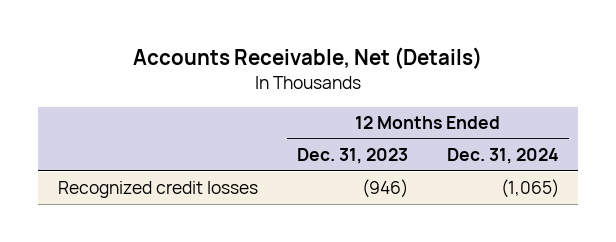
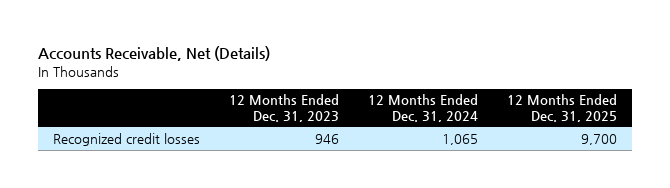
- | 12 Months Ended Dec. 31, 2023 | 12 Months Ended Dec. 31, 2024
+ | 12 Months Ended Dec. 31, 2023 | 12 Months Ended Dec. 31, 2024 | 12 Months Ended Dec. 31, 2025
- Recognized credit losses | (946) | (1,065)
+ Recognized credit losses | 946 | 1,065 | 9,700

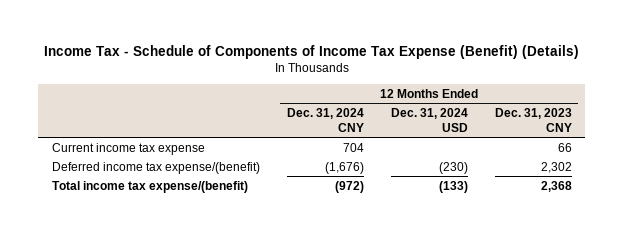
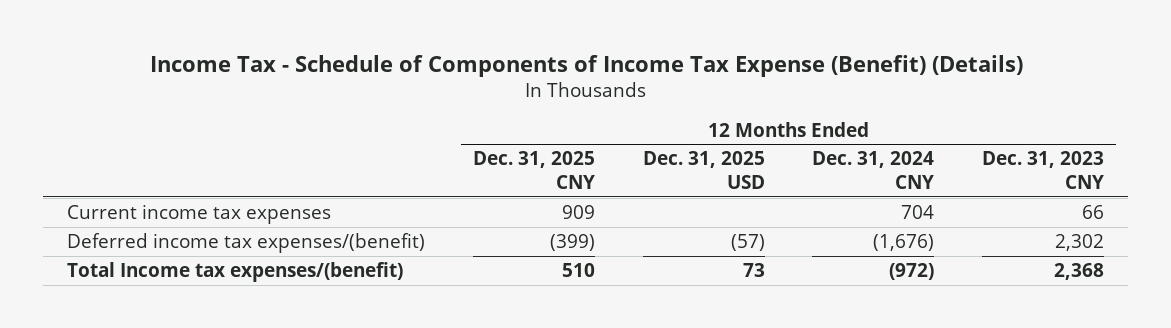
- | 12 Months Ended Dec. 31, 2024 CNY | 12 Months Ended Dec. 31, 2024 USD | 12 Months Ended Dec. 31, 2023 CNY
+ | 12 Months Ended Dec. 31, 2025 CNY | 12 Months Ended Dec. 31, 2025 USD | 12 Months Ended Dec. 31, 2024 CNY | 12 Months Ended Dec. 31, 2023 CNY
- Current income tax expense | 704 | | 66
- Deferred income tax expense/(benefit) | (1,676) | (230) | 2,302
- Total income tax expense/(benefit) | (972) | (133) | 2,368
+ Current income tax expenses | 909 | | 704 | 66
+ Deferred income tax expenses/(benefit) | (399) | (57) | (1,676) | 2,302
+ Total Income tax expenses/(benefit) | 510 | 73 | (972) | 2,368

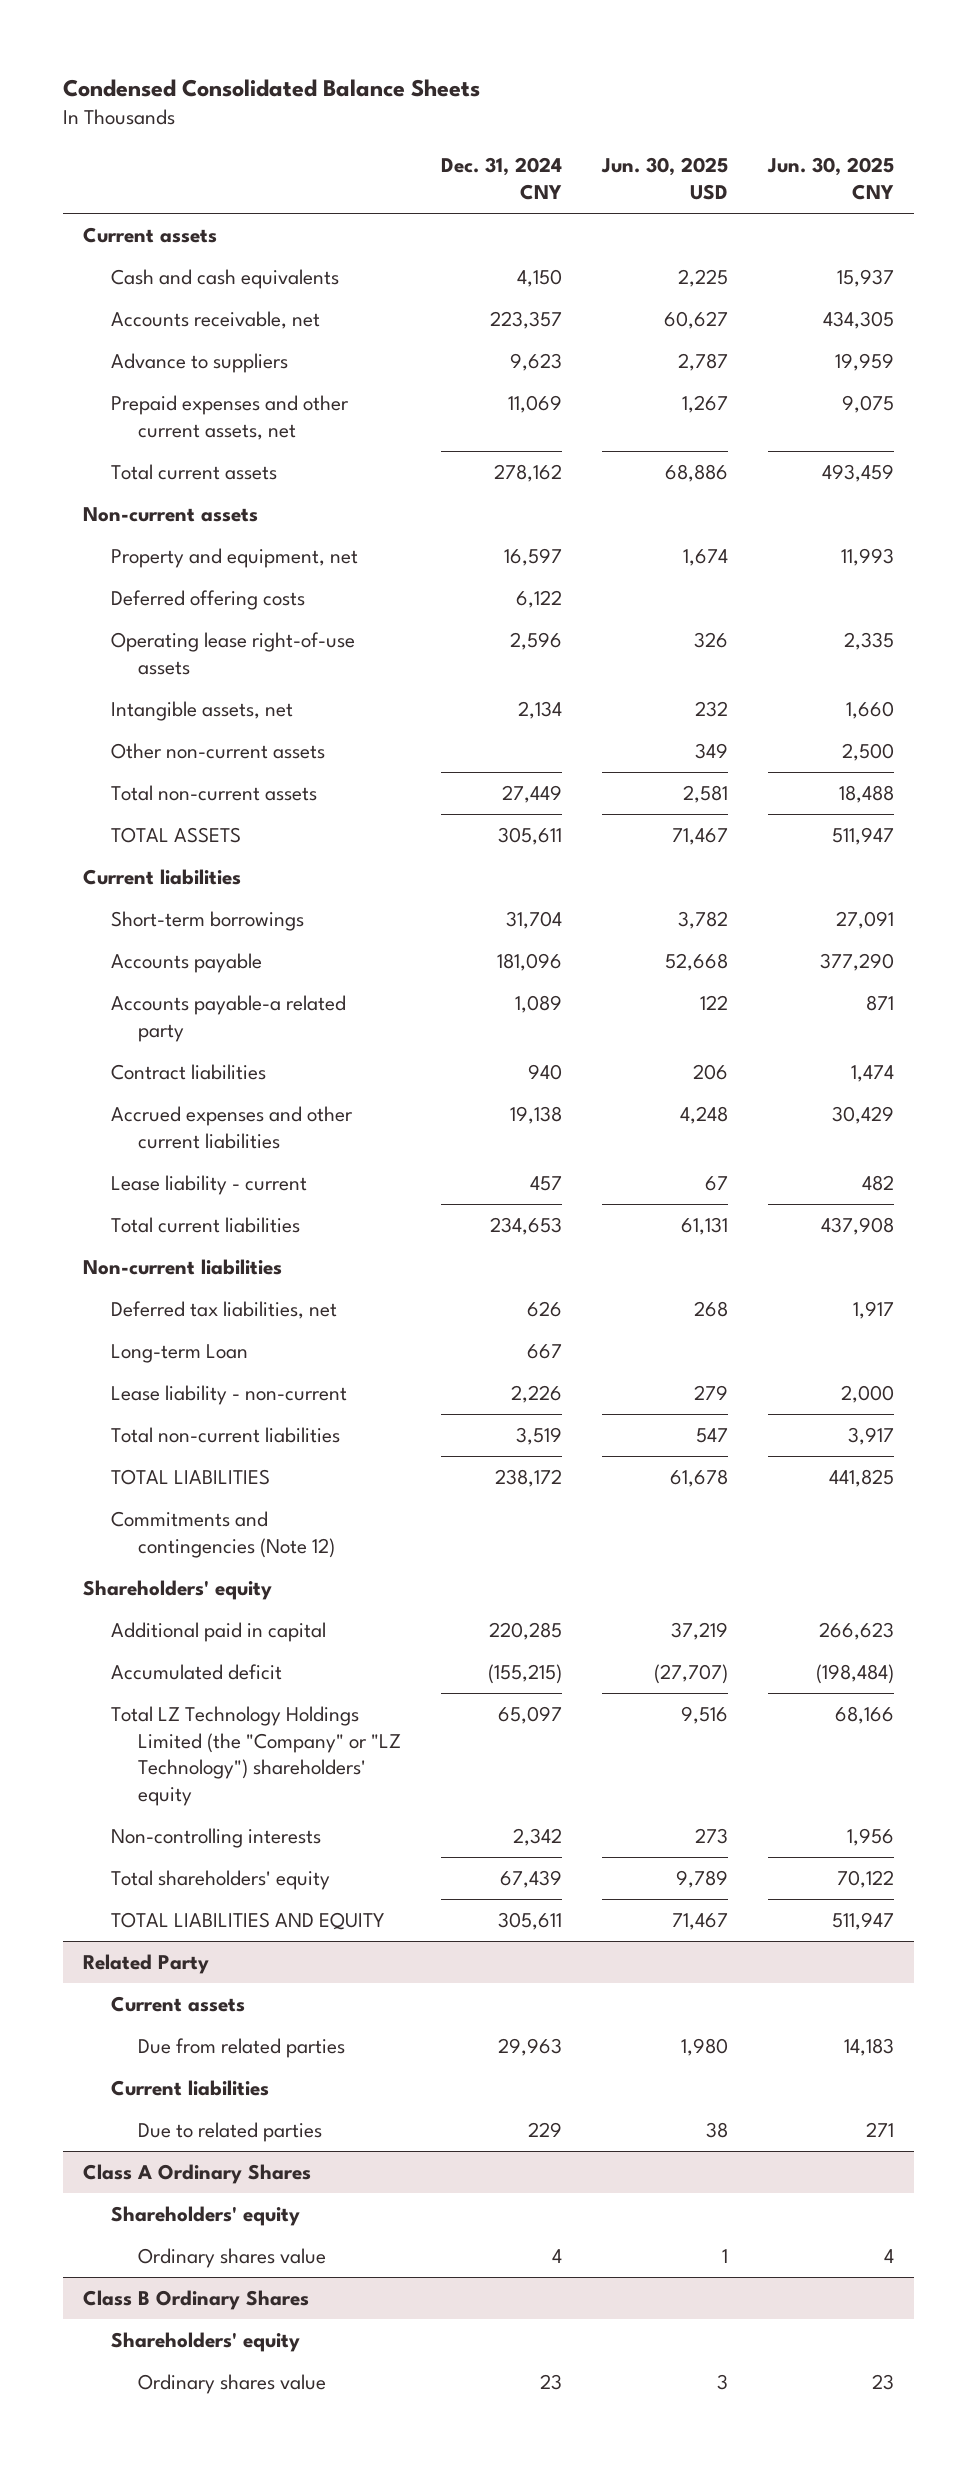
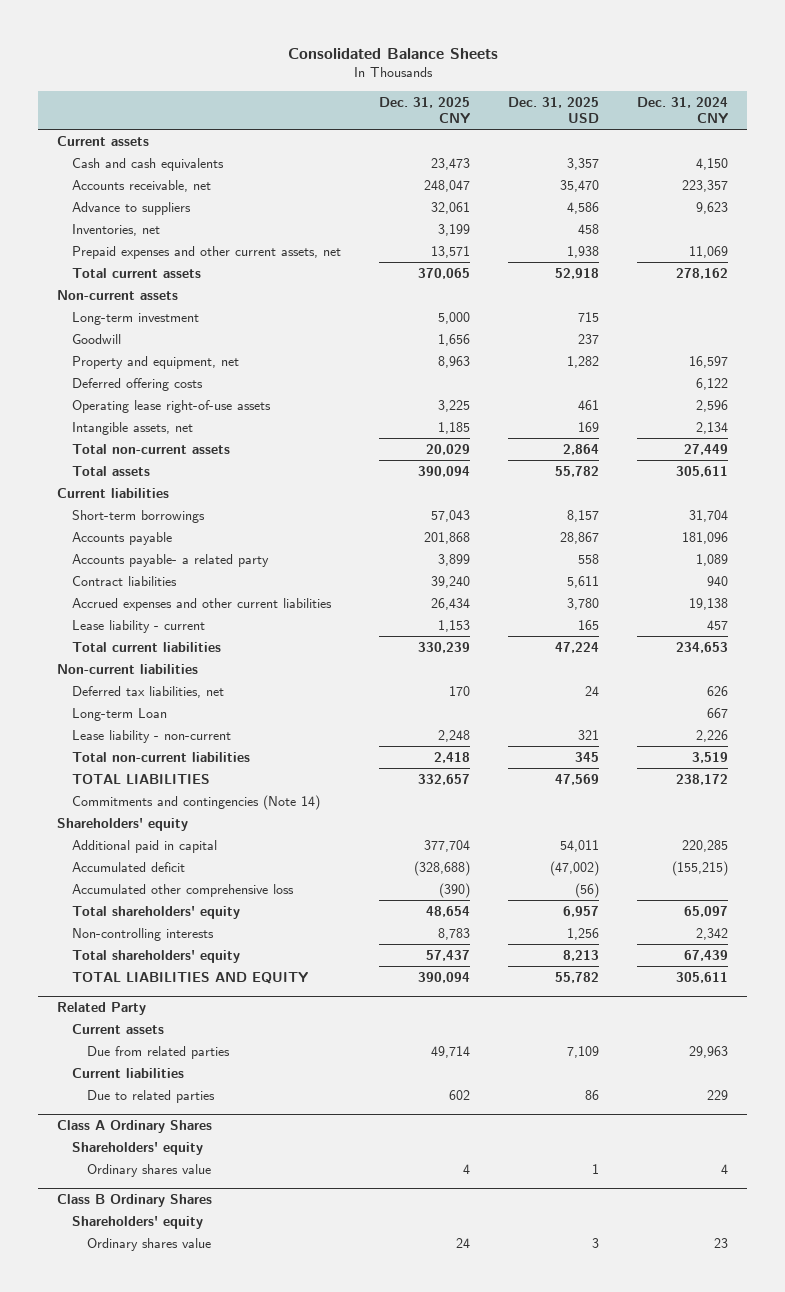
- Condensed Consolidated Balance Sheets
+ Consolidated Balance Sheets
- | Dec. 31, 2024 CNY | Jun. 30, 2025 USD | Jun. 30, 2025 CNY
+ | Dec. 31, 2025 CNY | Dec. 31, 2025 USD | Dec. 31, 2024 CNY
+ Inventories, net | 3,199 | 458 |
+ Long-term investment | 5,000 | 715 |
+ Goodwill | 1,656 | 237 |
- Other non-current assets | | 349 | 2,500
- TOTAL ASSETS | 305,611 | 71,467 | 511,947
+ Total assets | 390,094 | 55,782 | 305,611
- Accounts payable-a related party | 1,089 | 122 | 871
+ Accounts payable- a related party | 3,899 | 558 | 1,089
- Commitments and contingencies (Note 12)
+ Commitments and contingencies (Note 14)
- Total LZ Technology Holdings Limited (the "Company" or "LZ Technology") shareholders' equity | 65,097 | 9,516 | 68,166
+ Accumulated other comprehensive loss | (390) | (56) |
+ Total shareholders' equity | 48,654 | 6,957 | 65,097

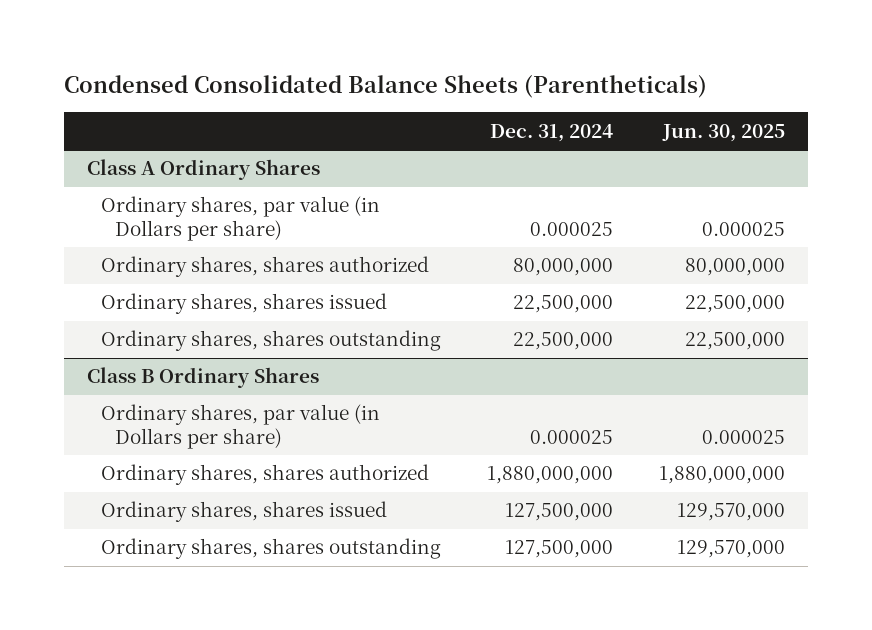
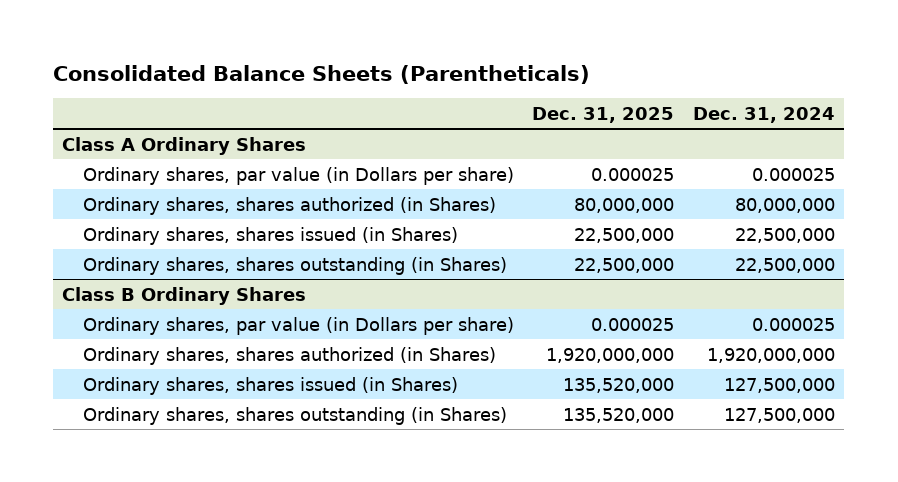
- Condensed Consolidated Balance Sheets (Parentheticals)
+ Consolidated Balance Sheets (Parentheticals)
- | Dec. 31, 2024 | Jun. 30, 2025
+ | Dec. 31, 2025 | Dec. 31, 2024
@ Class A Ordinary Shares
- Ordinary shares, shares authorized | 80,000,000 | 80,000,000
- Ordinary shares, shares issued | 22,500,000 | 22,500,000
- Ordinary shares, shares outstanding | 22,500,000 | 22,500,000
+ Ordinary shares, shares authorized (in Shares) | 80,000,000 | 80,000,000
+ Ordinary shares, shares issued (in Shares) | 22,500,000 | 22,500,000
+ Ordinary shares, shares outstanding (in Shares) | 22,500,000 | 22,500,000
@ Class B Ordinary Shares
- Ordinary shares, shares authorized | 1,880,000,000 | 1,880,000,000
- Ordinary shares, shares issued | 127,500,000 | 129,570,000
- Ordinary shares, shares outstanding | 127,500,000 | 129,570,000
+ Ordinary shares, shares authorized (in Shares) | 1,920,000,000 | 1,920,000,000
+ Ordinary shares, shares issued (in Shares) | 135,520,000 | 127,500,000
+ Ordinary shares, shares outstanding (in Shares) | 135,520,000 | 127,500,000

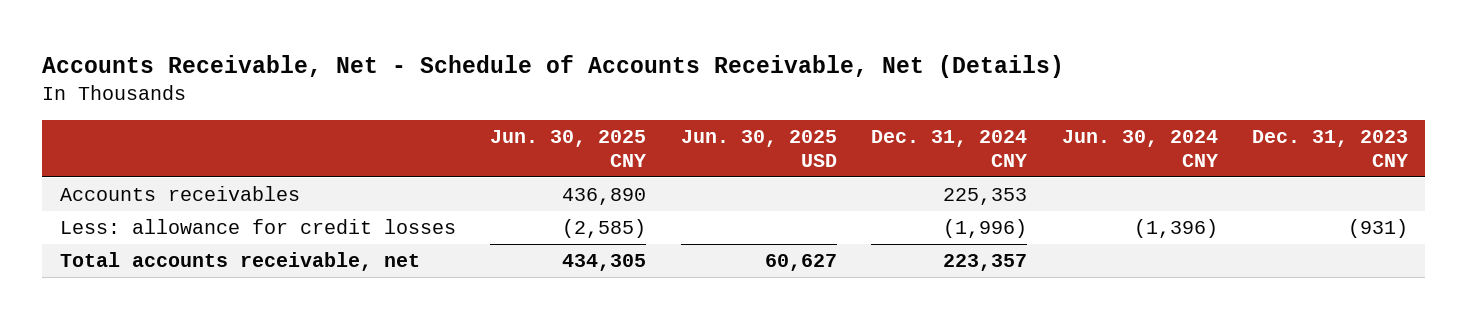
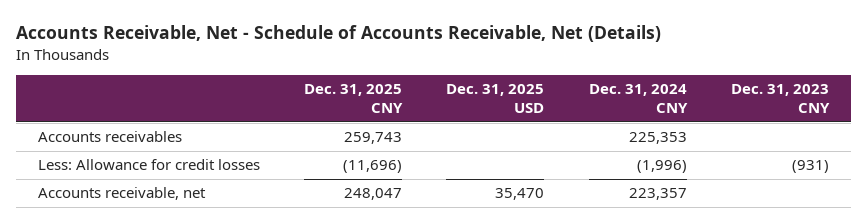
- | Jun. 30, 2025 CNY | Jun. 30, 2025 USD | Dec. 31, 2024 CNY | Jun. 30, 2024 CNY | Dec. 31, 2023 CNY
+ | Dec. 31, 2025 CNY | Dec. 31, 2025 USD | Dec. 31, 2024 CNY | Dec. 31, 2023 CNY
- Less: allowance for credit losses | (2,585) | | (1,996) | (1,396) | (931)
- Total accounts receivable, net | 434,305 | 60,627 | 223,357 | |
+ Less: Allowance for credit losses | (11,696) | | (1,996) | (931)
+ Accounts receivable, net | 248,047 | 35,470 | 223,357 |

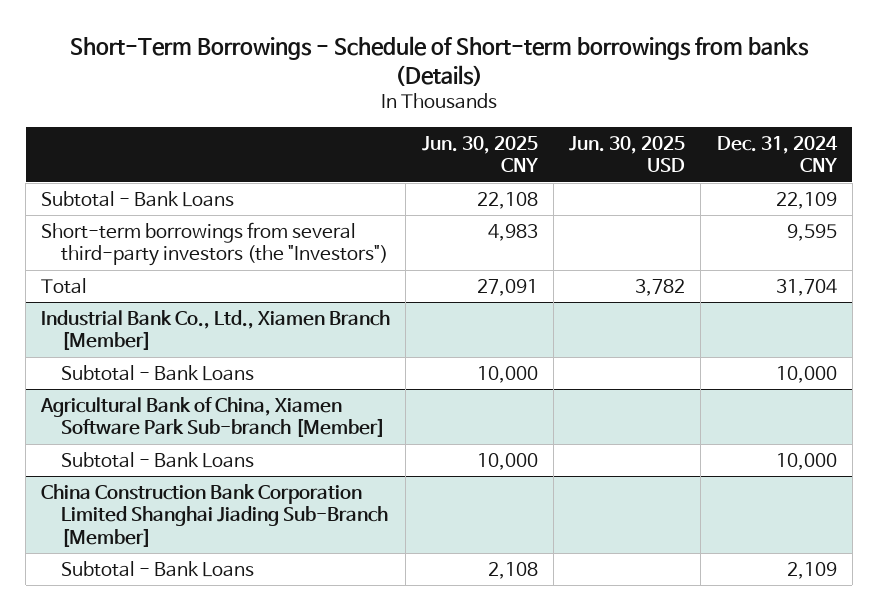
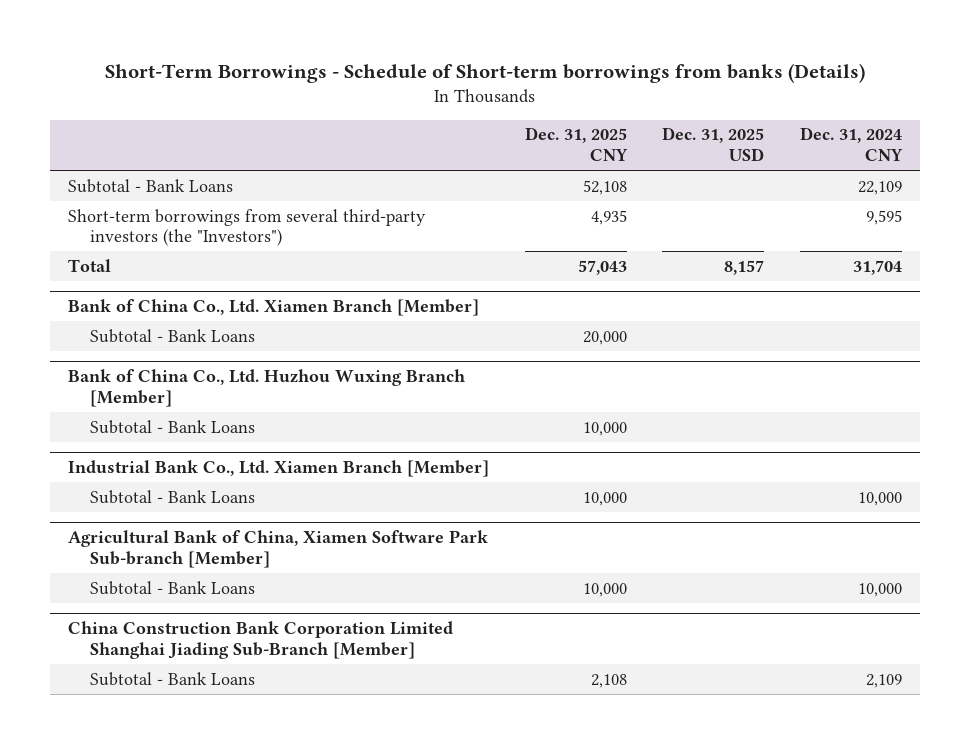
- | Jun. 30, 2025 CNY | Jun. 30, 2025 USD | Dec. 31, 2024 CNY
+ | Dec. 31, 2025 CNY | Dec. 31, 2025 USD | Dec. 31, 2024 CNY
- Industrial Bank Co., Ltd., Xiamen Branch [Member]
+ Bank of China Co., Ltd. Xiamen Branch [Member]
+ Subtotal - Bank Loans | 20,000 | |
+ Bank of China Co., Ltd. Huzhou Wuxing Branch [Member]
+ Subtotal - Bank Loans | 10,000 | |
+ Industrial Bank Co., Ltd. Xiamen Branch [Member]

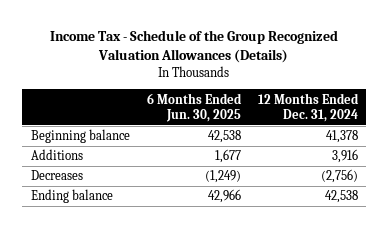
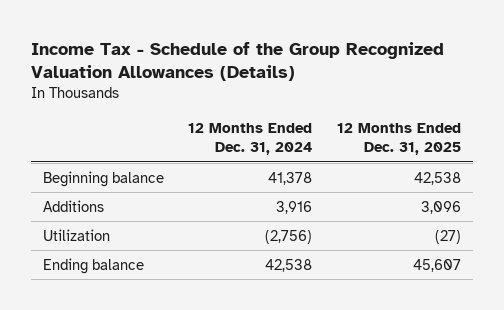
- | 6 Months Ended Jun. 30, 2025 | 12 Months Ended Dec. 31, 2024
+ | 12 Months Ended Dec. 31, 2024 | 12 Months Ended Dec. 31, 2025
- Decreases | (1,249) | (2,756)
+ Utilization | (2,756) | (27)

